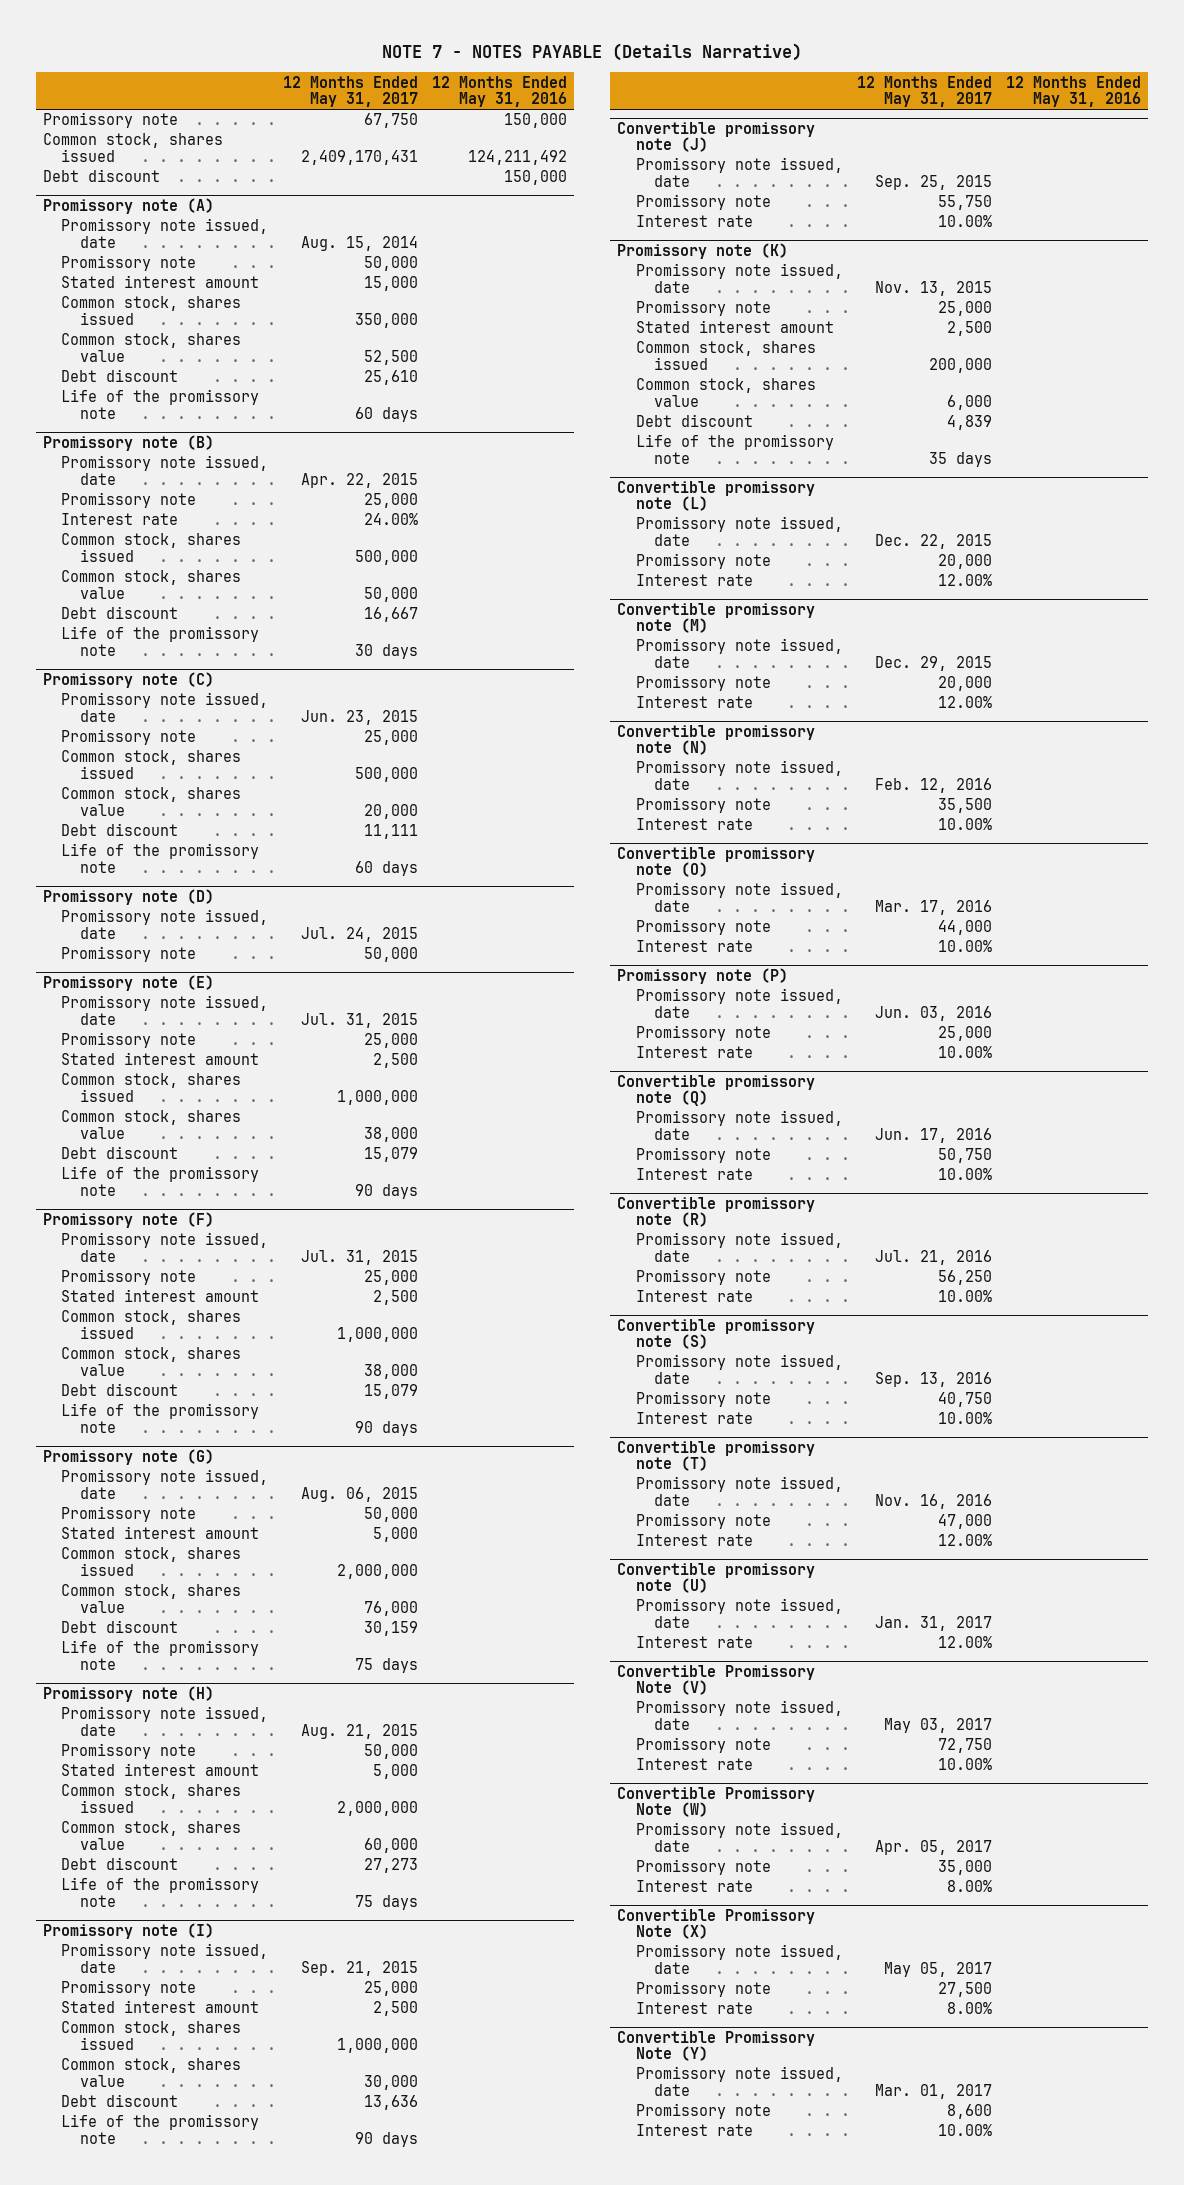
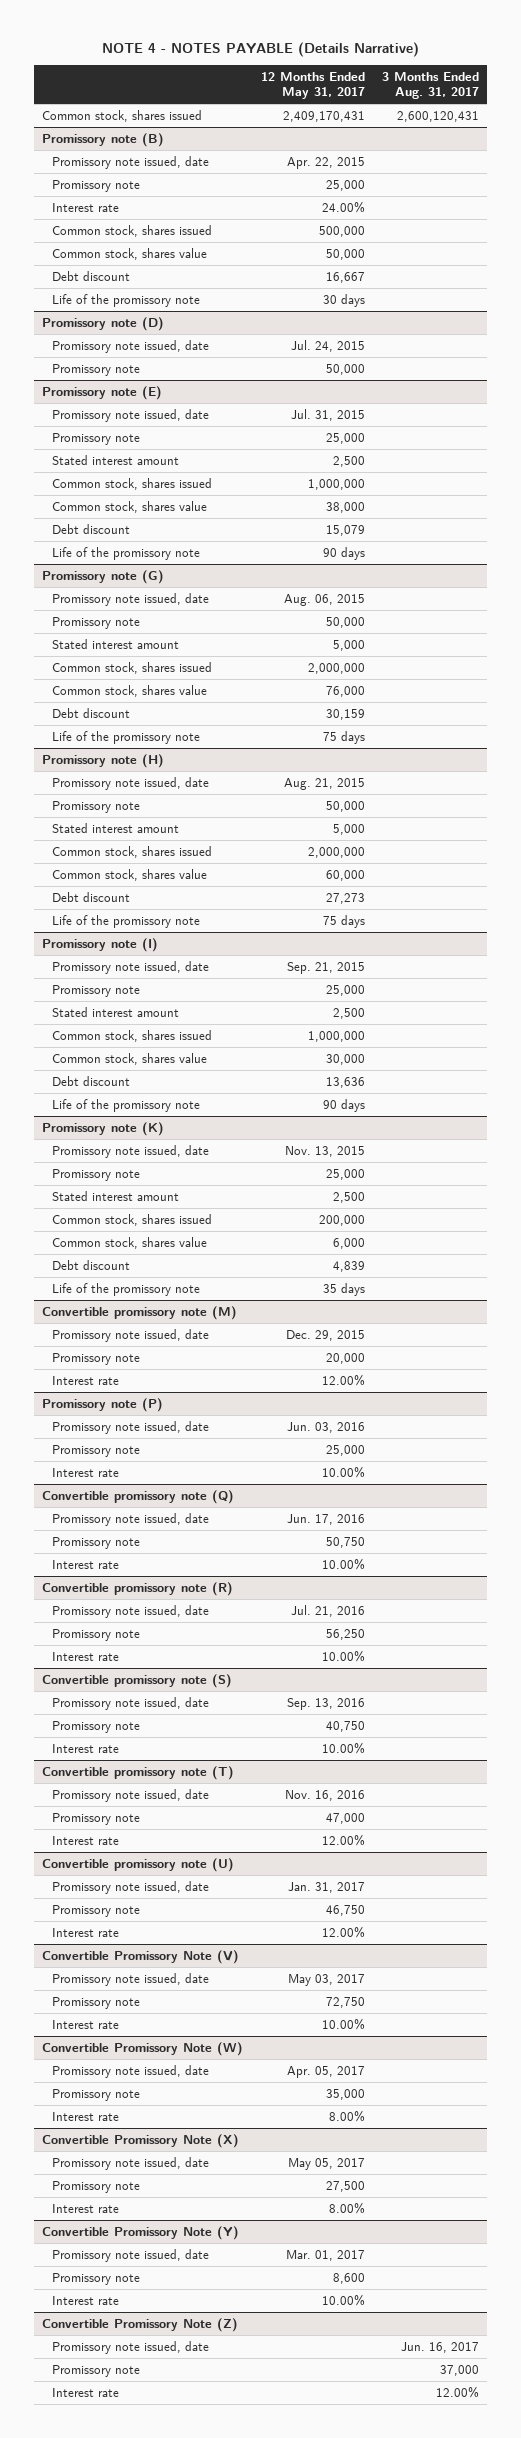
- NOTE 7 - NOTES PAYABLE (Details Narrative)
+ NOTE 4 - NOTES PAYABLE (Details Narrative)
- | 12 Months Ended May 31, 2017 | 12 Months Ended May 31, 2016
+ | 12 Months Ended May 31, 2017 | 3 Months Ended Aug. 31, 2017
- Promissory note | 67,750 | 150,000
- Debt discount | | 150,000
- Promissory note (A)
- Promissory note issued, date | Aug. 15, 2014 |
- Promissory note | 50,000 |
- Stated interest amount | 15,000 |
- Common stock, shares issued | 350,000 |
- Common stock, shares value | 52,500 |
- Debt discount | 25,610 |
- Life of the promissory note | 60 days |
- Promissory note (C)
- Promissory note issued, date | Jun. 23, 2015 |
- Promissory note | 25,000 |
- Common stock, shares issued | 500,000 |
- Common stock, shares value | 20,000 |
- Debt discount | 11,111 |
- Life of the promissory note | 60 days |
- Promissory note (F)
- Promissory note issued, date | Jul. 31, 2015 |
- Promissory note | 25,000 |
- Stated interest amount | 2,500 |
- Common stock, shares issued | 1,000,000 |
- Common stock, shares value | 38,000 |
- Debt discount | 15,079 |
- Life of the promissory note | 90 days |
- Convertible promissory note (J)
- Promissory note issued, date | Sep. 25, 2015 |
- Promissory note | 55,750 |
- Interest rate | 10.00% |
- Convertible promissory note (L)
- Promissory note issued, date | Dec. 22, 2015 |
- Promissory note | 20,000 |
- Interest rate | 12.00% |
- Convertible promissory note (N)
- Promissory note issued, date | Feb. 12, 2016 |
- Promissory note | 35,500 |
- Interest rate | 10.00% |
- Convertible promissory note (O)
- Promissory note issued, date | Mar. 17, 2016 |
- Promissory note | 44,000 |
- Interest rate | 10.00% |
@ Convertible promissory note (U)
+ Promissory note | 46,750 |
+ Convertible Promissory Note (Z)
+ Promissory note issued, date | | Jun. 16, 2017
+ Promissory note | | 37,000
+ Interest rate | | 12.00%

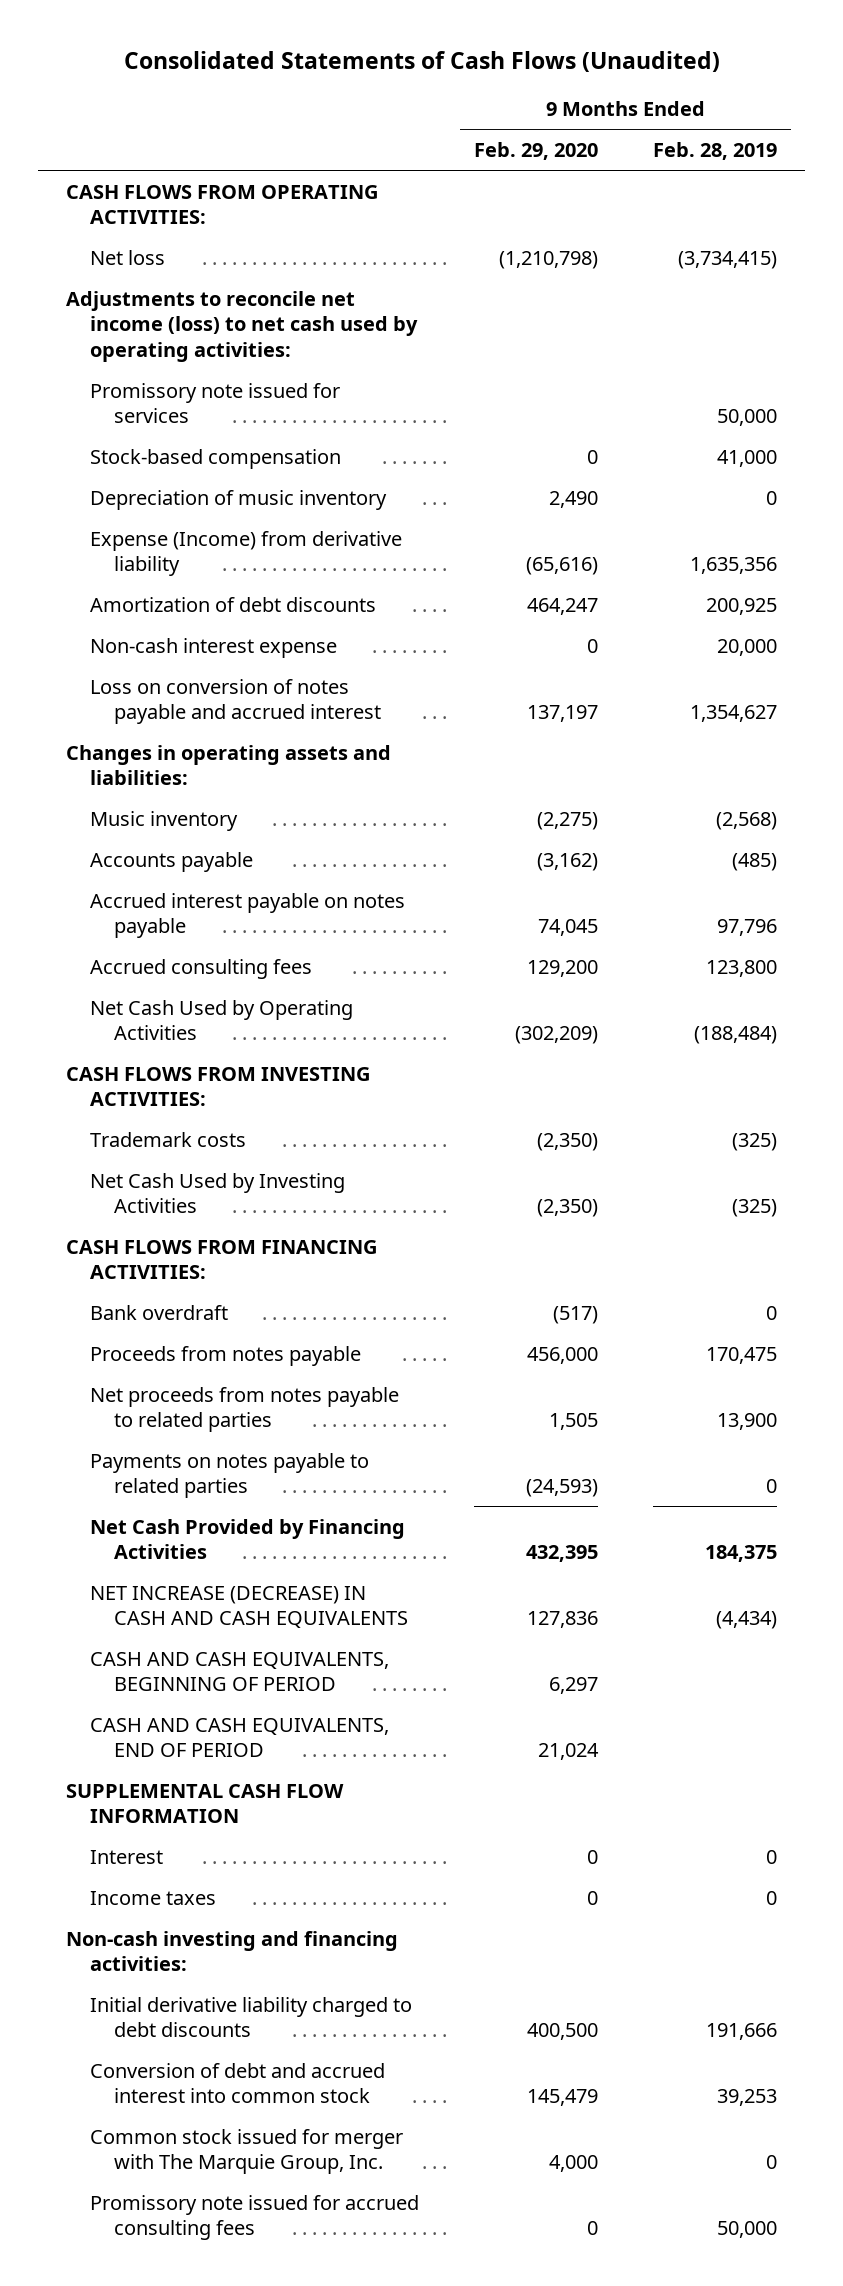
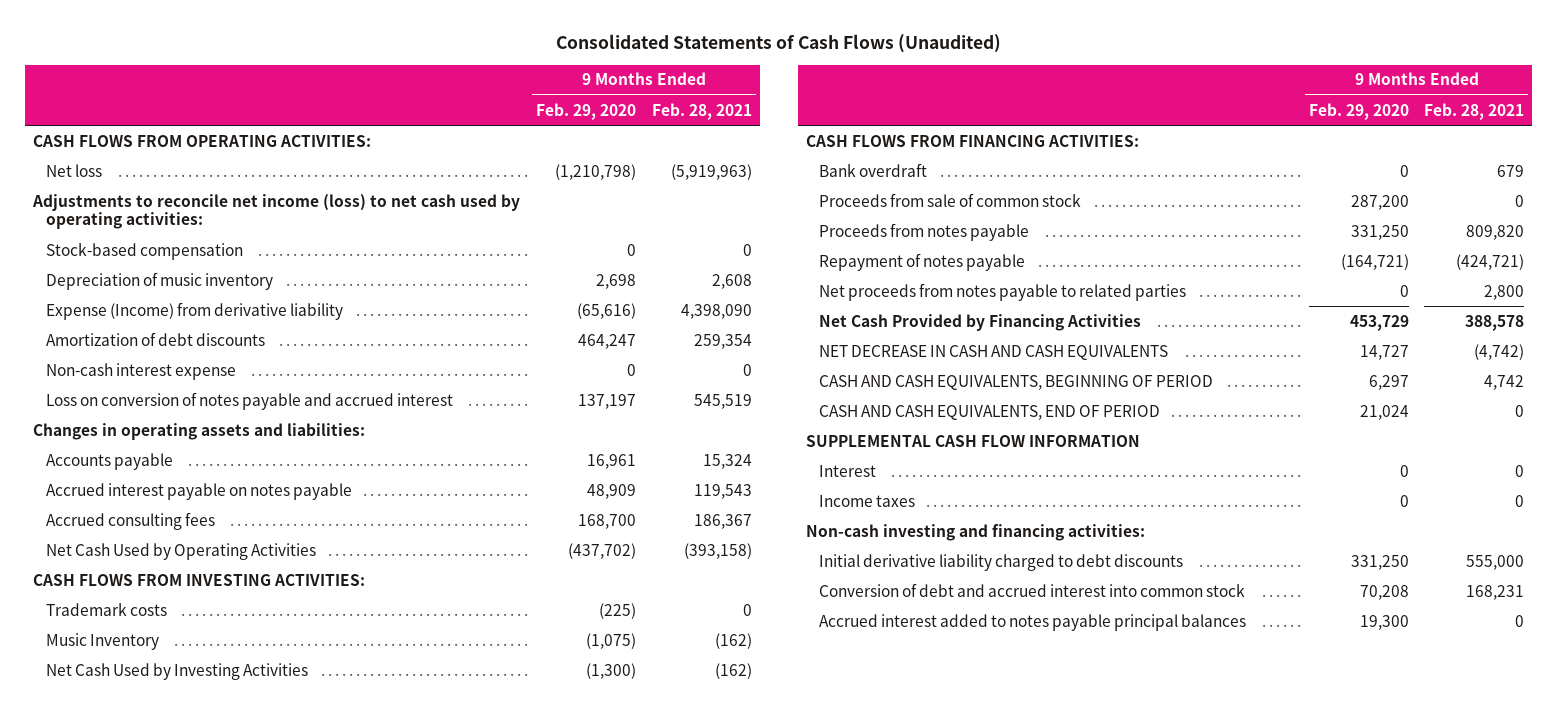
- | 9 Months Ended Feb. 29, 2020 | 9 Months Ended Feb. 28, 2019
+ | 9 Months Ended Feb. 29, 2020 | 9 Months Ended Feb. 28, 2021
- Promissory note issued for services | | 50,000
- Depreciation of music inventory | 2,490 | 0
+ Depreciation of music inventory | 2,698 | 2,608
- Music inventory | (2,275) | (2,568)
- Accounts payable | (3,162) | (485)
- Accrued interest payable on notes payable | 74,045 | 97,796
- Accrued consulting fees | 129,200 | 123,800
- Net Cash Used by Operating Activities | (302,209) | (188,484)
+ Accounts payable | 16,961 | 15,324
+ Accrued interest payable on notes payable | 48,909 | 119,543
+ Accrued consulting fees | 168,700 | 186,367
+ Net Cash Used by Operating Activities | (437,702) | (393,158)
- Trademark costs | (2,350) | (325)
- Net Cash Used by Investing Activities | (2,350) | (325)
+ Trademark costs | (225) | 0
+ Music Inventory | (1,075) | (162)
+ Net Cash Used by Investing Activities | (1,300) | (162)
- Bank overdraft | (517) | 0
- Proceeds from notes payable | 456,000 | 170,475
- Net proceeds from notes payable to related parties | 1,505 | 13,900
- Payments on notes payable to related parties | (24,593) | 0
- Net Cash Provided by Financing Activities | 432,395 | 184,375
- NET INCREASE (DECREASE) IN CASH AND CASH EQUIVALENTS | 127,836 | (4,434)
+ Bank overdraft | 0 | 679
+ Proceeds from sale of common stock | 287,200 | 0
+ Proceeds from notes payable | 331,250 | 809,820
+ Repayment of notes payable | (164,721) | (424,721)
+ Net proceeds from notes payable to related parties | 0 | 2,800
+ Net Cash Provided by Financing Activities | 453,729 | 388,578
+ NET DECREASE IN CASH AND CASH EQUIVALENTS | 14,727 | (4,742)
- Initial derivative liability charged to debt discounts | 400,500 | 191,666
- Conversion of debt and accrued interest into common stock | 145,479 | 39,253
- Common stock issued for merger with The Marquie Group, Inc. | 4,000 | 0
- Promissory note issued for accrued consulting fees | 0 | 50,000
+ Initial derivative liability charged to debt discounts | 331,250 | 555,000
+ Conversion of debt and accrued interest into common stock | 70,208 | 168,231
+ Accrued interest added to notes payable principal balances | 19,300 | 0

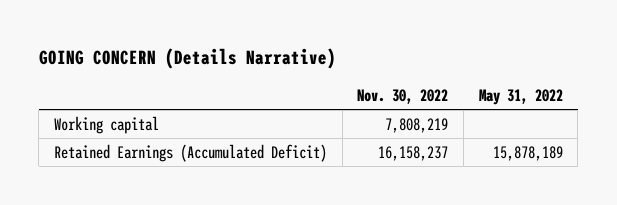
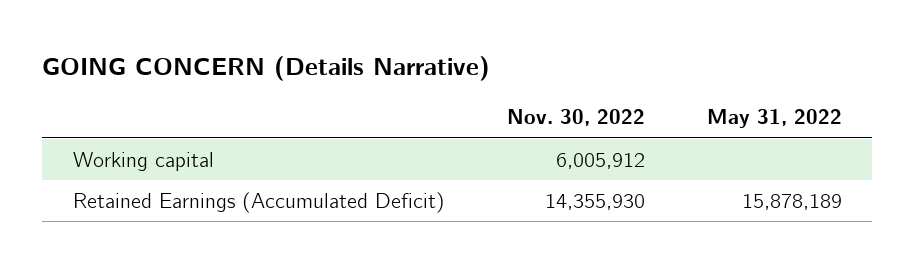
- Working capital | 7,808,219 |
- Retained Earnings (Accumulated Deficit) | 16,158,237 | 15,878,189
+ Working capital | 6,005,912 |
+ Retained Earnings (Accumulated Deficit) | 14,355,930 | 15,878,189

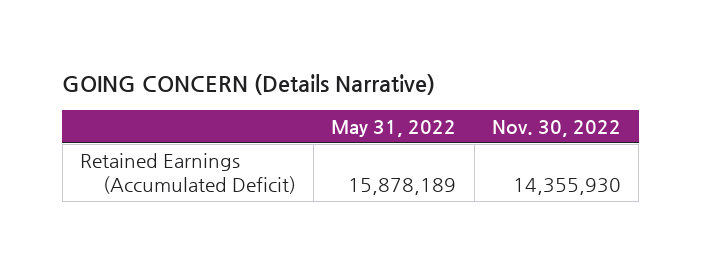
- | Nov. 30, 2022 | May 31, 2022
+ | May 31, 2022 | Nov. 30, 2022
- Working capital | 6,005,912 |

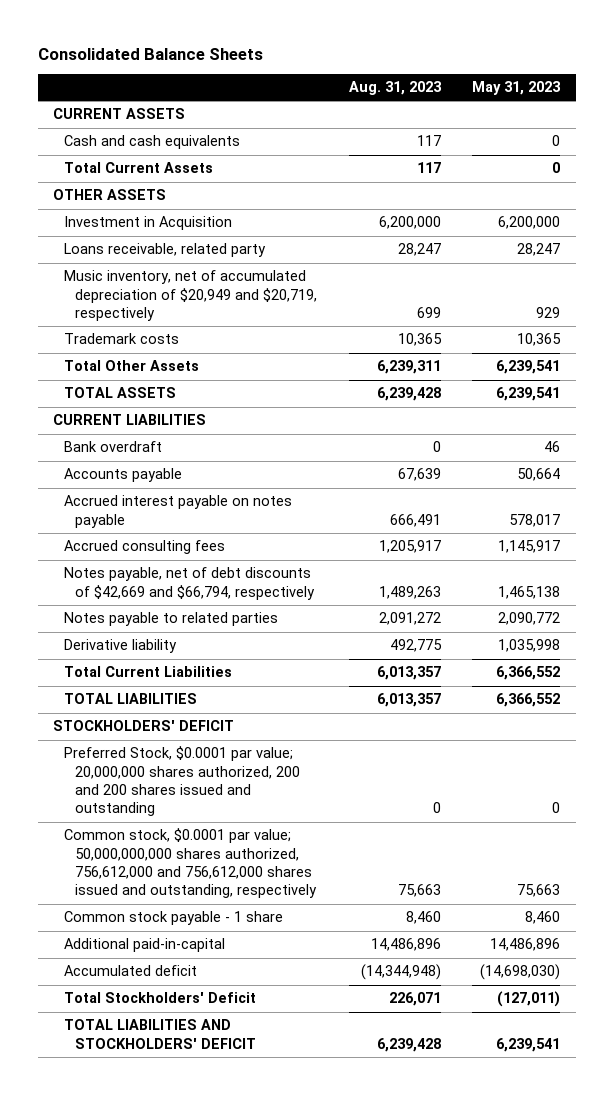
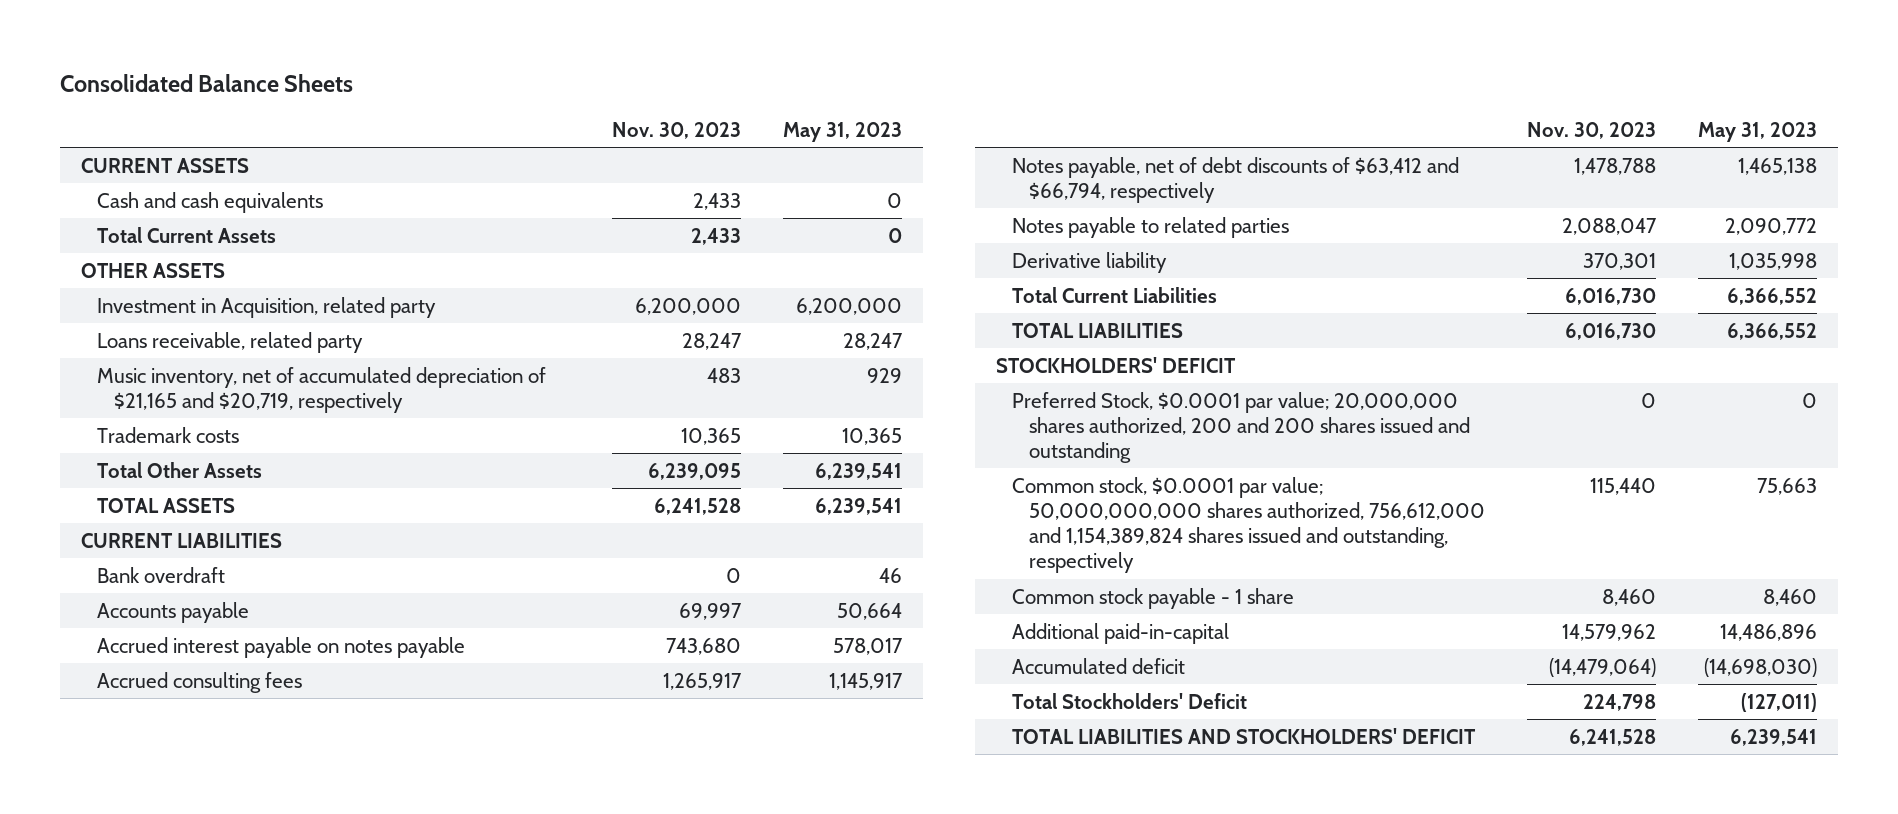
- | Aug. 31, 2023 | May 31, 2023
+ | Nov. 30, 2023 | May 31, 2023
- Investment in Acquisition | 6,200,000 | 6,200,000
+ Investment in Acquisition, related party | 6,200,000 | 6,200,000
- Music inventory, net of accumulated depreciation of $20,949 and $20,719, respectively | 699 | 929
+ Music inventory, net of accumulated depreciation of $21,165 and $20,719, respectively | 483 | 929
- Notes payable, net of debt discounts of $42,669 and $66,794, respectively | 1,489,263 | 1,465,138
+ Notes payable, net of debt discounts of $63,412 and $66,794, respectively | 1,478,788 | 1,465,138
- Common stock, $0.0001 par value; 50,000,000,000 shares authorized, 756,612,000 and 756,612,000 shares issued and outstanding, respectively | 75,663 | 75,663
+ Common stock, $0.0001 par value; 50,000,000,000 shares authorized, 756,612,000 and 1,154,389,824 shares issued and outstanding, respectively | 115,440 | 75,663

